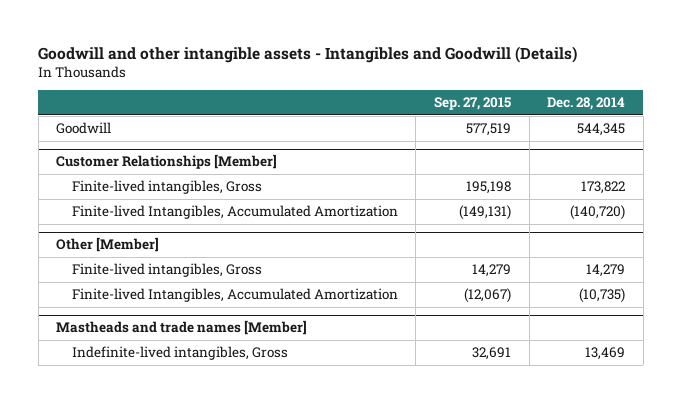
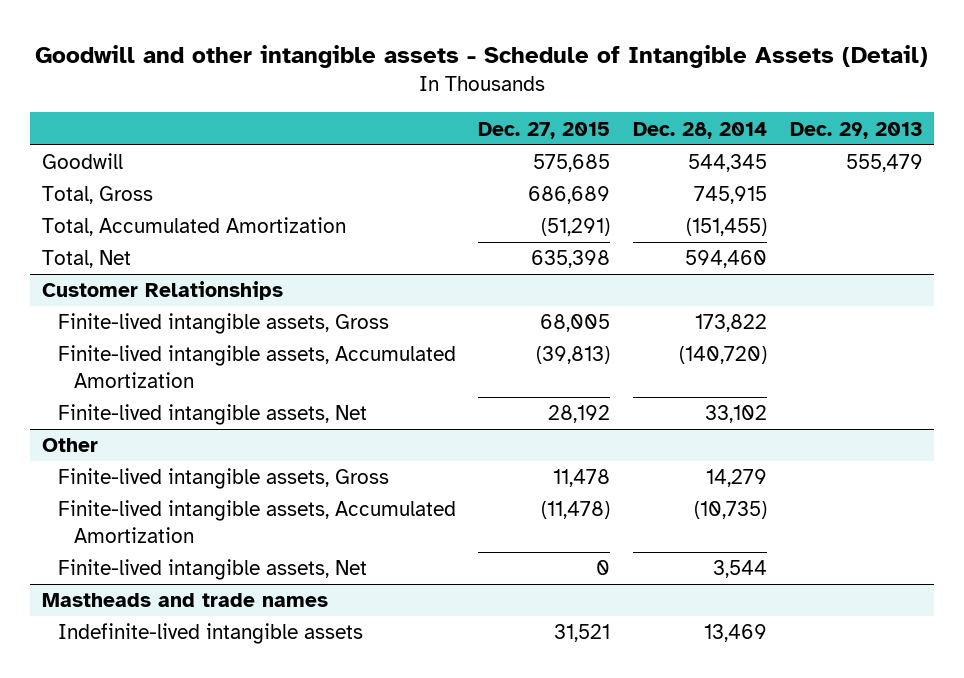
- Goodwill and other intangible assets - Intangibles and Goodwill (Details)
+ Goodwill and other intangible assets - Schedule of Intangible Assets (Detail)
- | Sep. 27, 2015 | Dec. 28, 2014
+ | Dec. 27, 2015 | Dec. 28, 2014 | Dec. 29, 2013
- Customer Relationships [Member]
- Finite-lived intangibles, Gross | 195,198 | 173,822
- Finite-lived Intangibles, Accumulated Amortization | (149,131) | (140,720)
- Other [Member]
- Finite-lived intangibles, Gross | 14,279 | 14,279
- Finite-lived Intangibles, Accumulated Amortization | (12,067) | (10,735)
- Mastheads and trade names [Member]
- Indefinite-lived intangibles, Gross | 32,691 | 13,469
+ Total, Gross | 686,689 | 745,915 |
+ Total, Accumulated Amortization | (51,291) | (151,455) |
+ Total, Net | 635,398 | 594,460 |
+ Customer Relationships
+ Finite-lived intangible assets, Gross | 68,005 | 173,822 |
+ Finite-lived intangible assets, Accumulated Amortization | (39,813) | (140,720) |
+ Finite-lived intangible assets, Net | 28,192 | 33,102 |
+ Other
+ Finite-lived intangible assets, Gross | 11,478 | 14,279 |
+ Finite-lived intangible assets, Accumulated Amortization | (11,478) | (10,735) |
+ Finite-lived intangible assets, Net | 0 | 3,544 |
+ Mastheads and trade names
+ Indefinite-lived intangible assets | 31,521 | 13,469 |

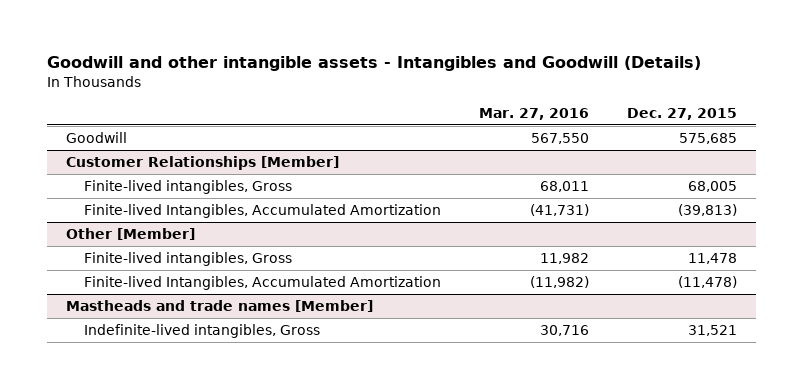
- Goodwill and other intangible assets - Schedule of Intangible Assets (Detail)
+ Goodwill and other intangible assets - Intangibles and Goodwill (Details)
- | Dec. 27, 2015 | Dec. 28, 2014 | Dec. 29, 2013
+ | Mar. 27, 2016 | Dec. 27, 2015
- Total, Gross | 686,689 | 745,915 |
- Total, Accumulated Amortization | (51,291) | (151,455) |
- Total, Net | 635,398 | 594,460 |
- Customer Relationships
- Finite-lived intangible assets, Gross | 68,005 | 173,822 |
- Finite-lived intangible assets, Accumulated Amortization | (39,813) | (140,720) |
- Finite-lived intangible assets, Net | 28,192 | 33,102 |
- Other
- Finite-lived intangible assets, Gross | 11,478 | 14,279 |
- Finite-lived intangible assets, Accumulated Amortization | (11,478) | (10,735) |
- Finite-lived intangible assets, Net | 0 | 3,544 |
- Mastheads and trade names
- Indefinite-lived intangible assets | 31,521 | 13,469 |
+ Customer Relationships [Member]
+ Finite-lived intangibles, Gross | 68,011 | 68,005
+ Finite-lived Intangibles, Accumulated Amortization | (41,731) | (39,813)
+ Other [Member]
+ Finite-lived intangibles, Gross | 11,982 | 11,478
+ Finite-lived Intangibles, Accumulated Amortization | (11,982) | (11,478)
+ Mastheads and trade names [Member]
+ Indefinite-lived intangibles, Gross | 30,716 | 31,521

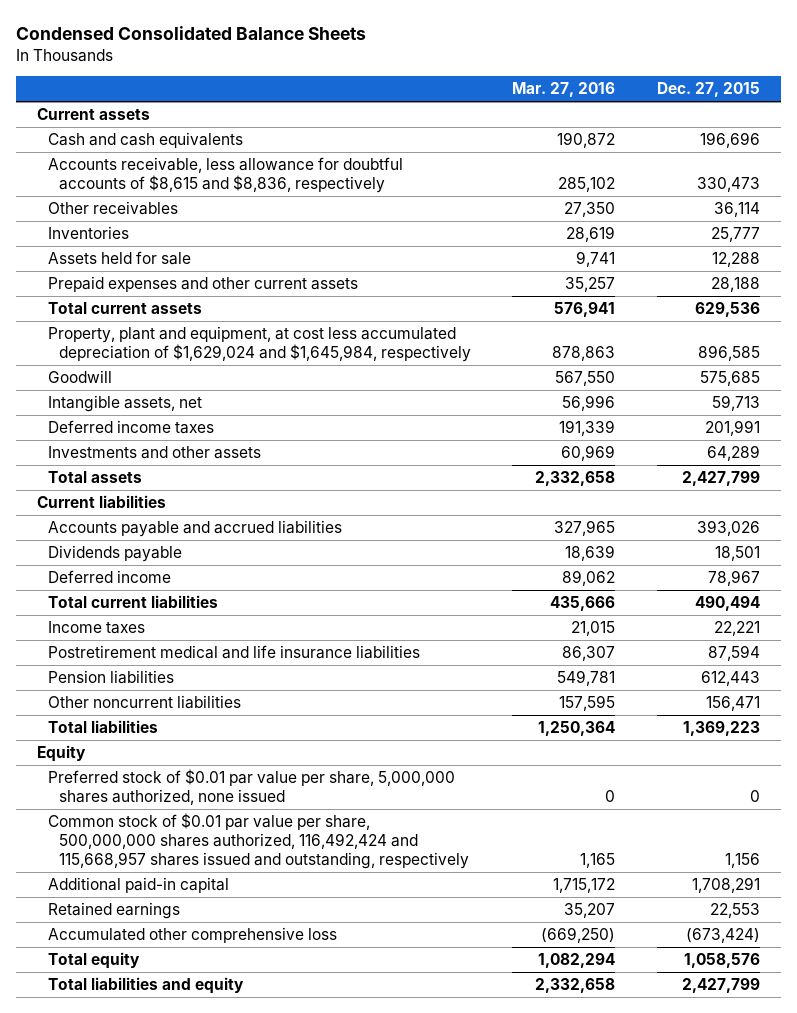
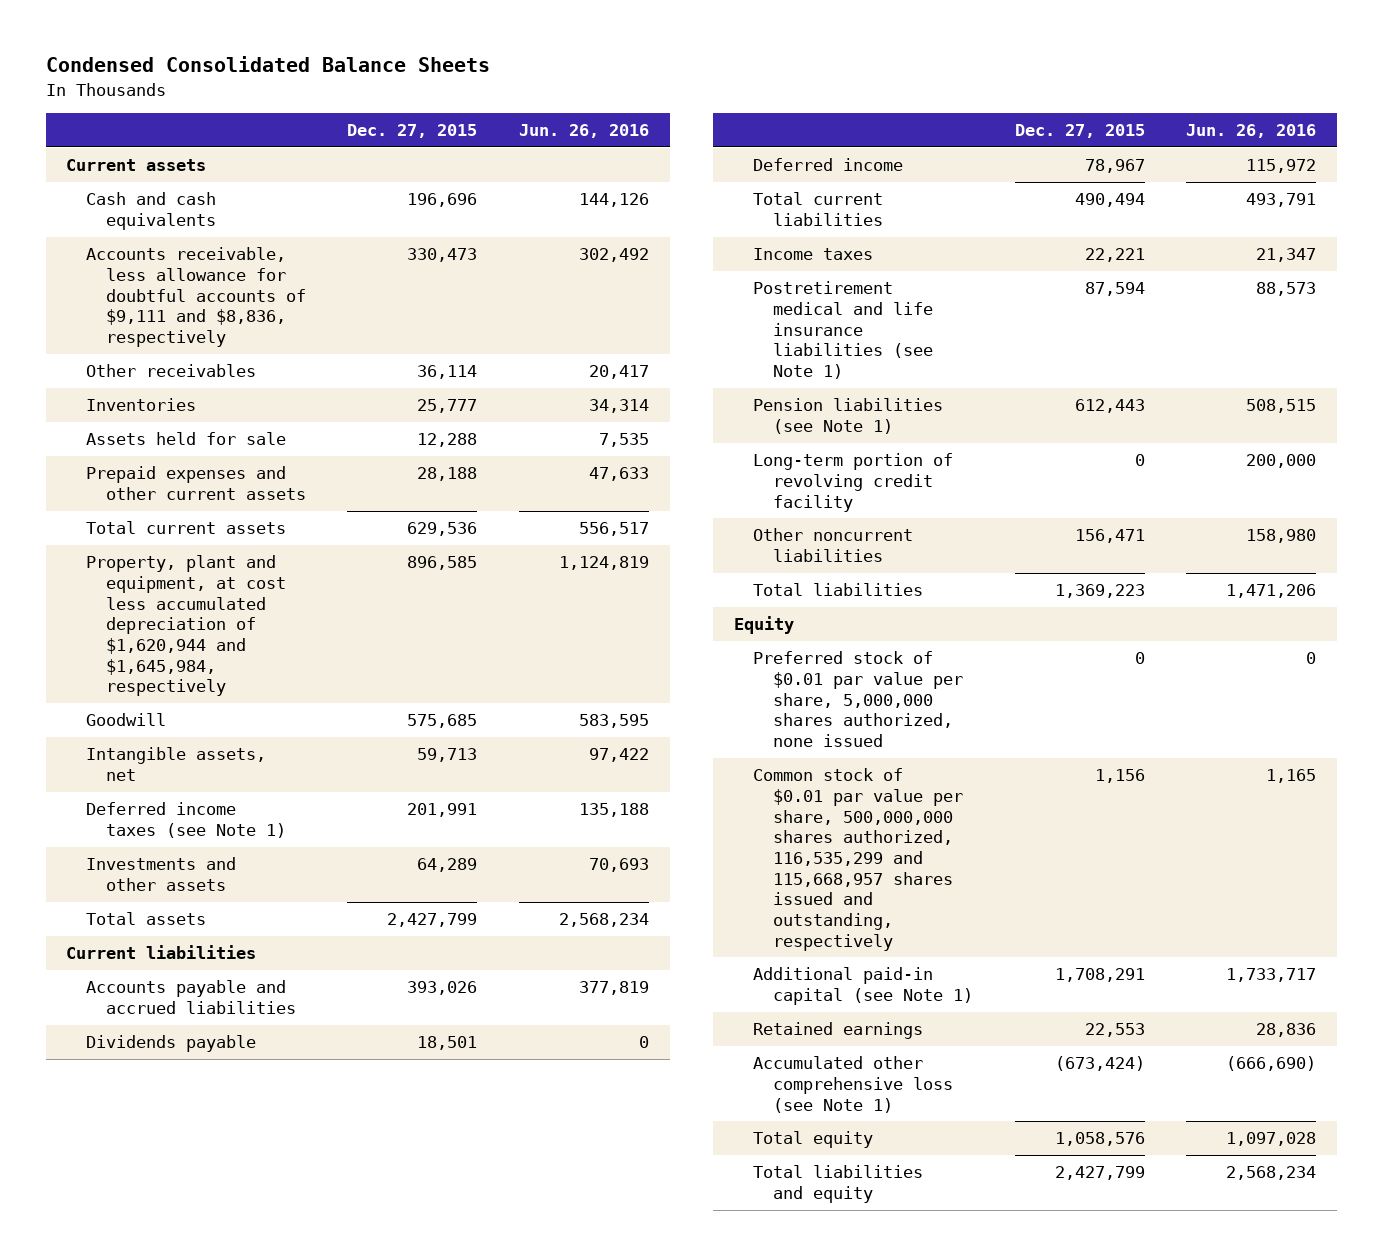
- | Mar. 27, 2016 | Dec. 27, 2015
+ | Dec. 27, 2015 | Jun. 26, 2016
- Accounts receivable, less allowance for doubtful accounts of $8,615 and $8,836, respectively | 285,102 | 330,473
+ Accounts receivable, less allowance for doubtful accounts of $9,111 and $8,836, respectively | 330,473 | 302,492
- Property, plant and equipment, at cost less accumulated depreciation of $1,629,024 and $1,645,984, respectively | 878,863 | 896,585
+ Property, plant and equipment, at cost less accumulated depreciation of $1,620,944 and $1,645,984, respectively | 896,585 | 1,124,819
- Deferred income taxes | 191,339 | 201,991
+ Deferred income taxes (see Note 1) | 201,991 | 135,188
- Postretirement medical and life insurance liabilities | 86,307 | 87,594
- Pension liabilities | 549,781 | 612,443
+ Postretirement medical and life insurance liabilities (see Note 1) | 87,594 | 88,573
+ Pension liabilities (see Note 1) | 612,443 | 508,515
+ Long-term portion of revolving credit facility | 0 | 200,000
- Common stock of $0.01 par value per share, 500,000,000 shares authorized, 116,492,424 and 115,668,957 shares issued and outstanding, respectively | 1,165 | 1,156
- Additional paid-in capital | 1,715,172 | 1,708,291
+ Common stock of $0.01 par value per share, 500,000,000 shares authorized, 116,535,299 and 115,668,957 shares issued and outstanding, respectively | 1,156 | 1,165
+ Additional paid-in capital (see Note 1) | 1,708,291 | 1,733,717
- Accumulated other comprehensive loss | (669,250) | (673,424)
+ Accumulated other comprehensive loss (see Note 1) | (673,424) | (666,690)

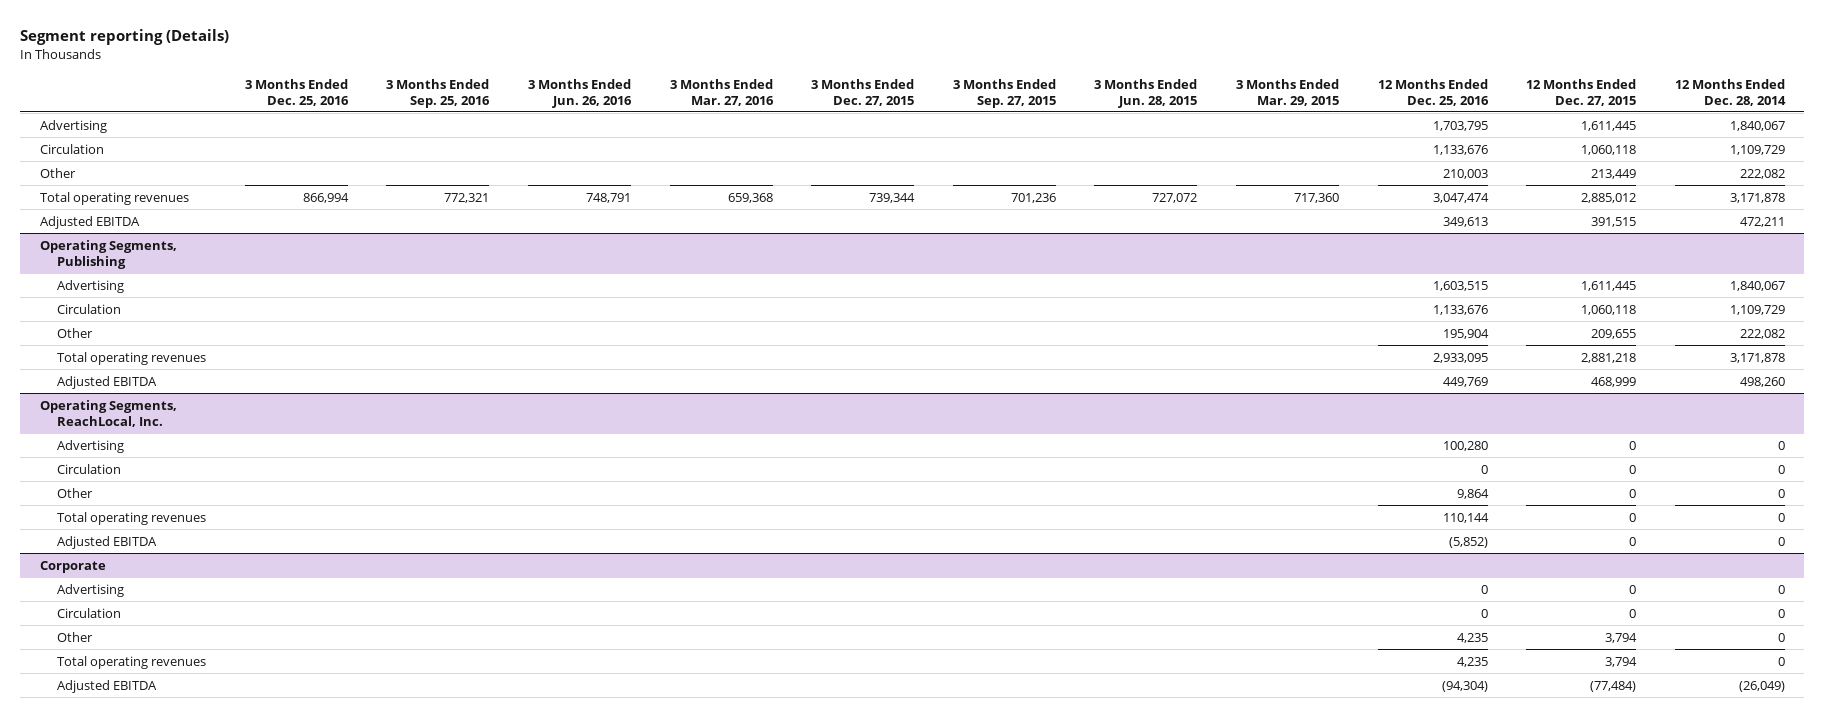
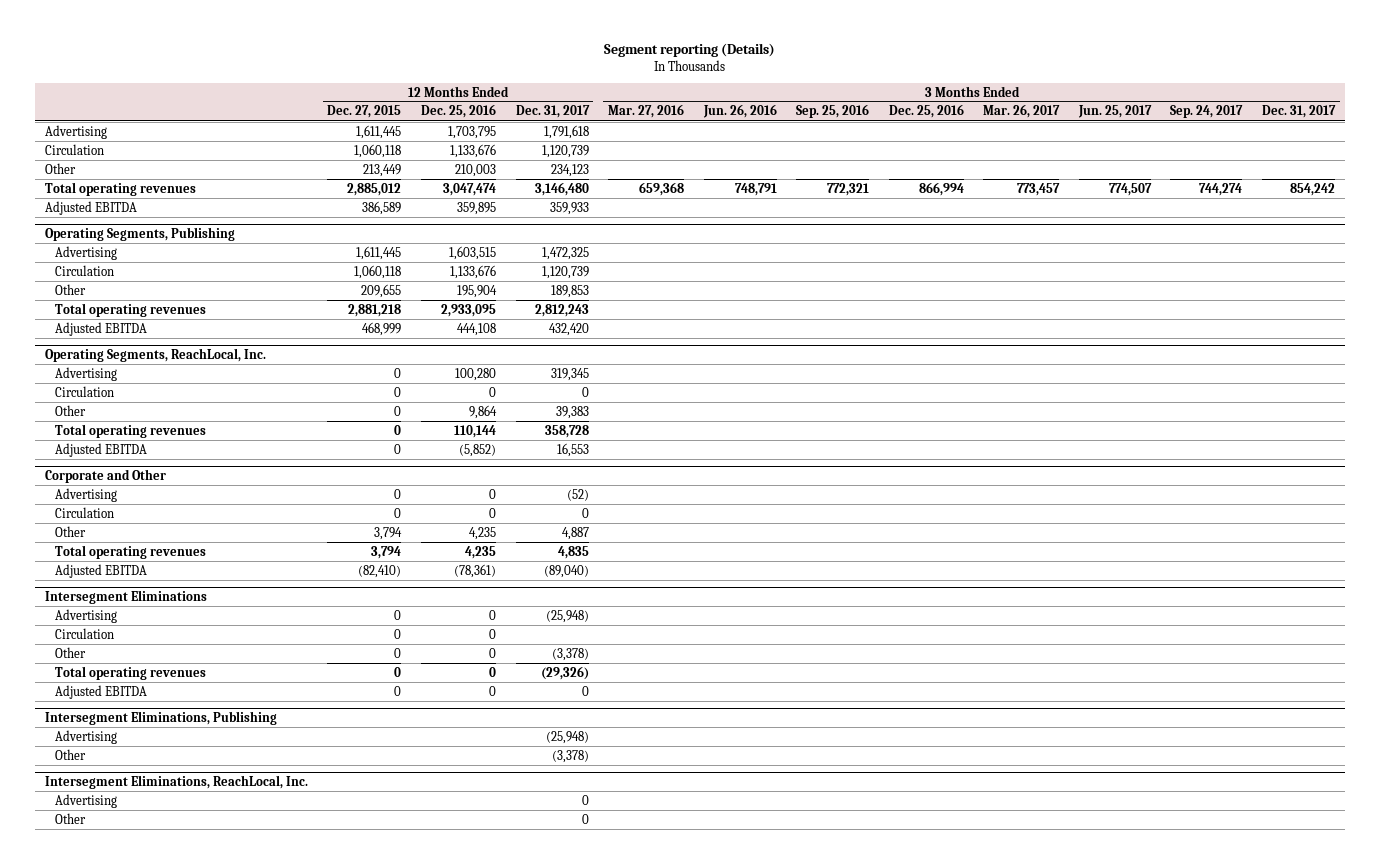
- | 3 Months Ended Dec. 25, 2016 | 3 Months Ended Sep. 25, 2016 | 3 Months Ended Jun. 26, 2016 | 3 Months Ended Mar. 27, 2016 | 3 Months Ended Dec. 27, 2015 | 3 Months Ended Sep. 27, 2015 | 3 Months Ended Jun. 28, 2015 | 3 Months Ended Mar. 29, 2015 | 12 Months Ended Dec. 25, 2016 | 12 Months Ended Dec. 27, 2015 | 12 Months Ended Dec. 28, 2014
+ | 12 Months Ended Dec. 27, 2015 | 12 Months Ended Dec. 25, 2016 | 12 Months Ended Dec. 31, 2017 | 3 Months Ended Mar. 27, 2016 | 3 Months Ended Jun. 26, 2016 | 3 Months Ended Sep. 25, 2016 | 3 Months Ended Dec. 25, 2016 | 3 Months Ended Mar. 26, 2017 | 3 Months Ended Jun. 25, 2017 | 3 Months Ended Sep. 24, 2017 | 3 Months Ended Dec. 31, 2017
- Adjusted EBITDA | | | | | | | | | 349,613 | 391,515 | 472,211
+ Adjusted EBITDA | 386,589 | 359,895 | 359,933 | | | | | | | |
@ Operating Segments, Publishing
- Adjusted EBITDA | | | | | | | | | 449,769 | 468,999 | 498,260
+ Adjusted EBITDA | 468,999 | 444,108 | 432,420 | | | | | | | |
- Corporate
+ Corporate and Other
- Adjusted EBITDA | | | | | | | | | (94,304) | (77,484) | (26,049)
+ Adjusted EBITDA | (82,410) | (78,361) | (89,040) | | | | | | | |
+ Intersegment Eliminations
+ Advertising | 0 | 0 | (25,948) | | | | | | | |
+ Circulation | 0 | 0 | | | | | | | | |
+ Other | 0 | 0 | (3,378) | | | | | | | |
+ Total operating revenues | 0 | 0 | (29,326) | | | | | | | |
+ Adjusted EBITDA | 0 | 0 | 0 | | | | | | | |
+ Intersegment Eliminations, Publishing
+ Advertising | | | (25,948) | | | | | | | |
+ Other | | | (3,378) | | | | | | | |
+ Intersegment Eliminations, ReachLocal, Inc.
+ Advertising | | | 0 | | | | | | | |
+ Other | | | 0 | | | | | | | |

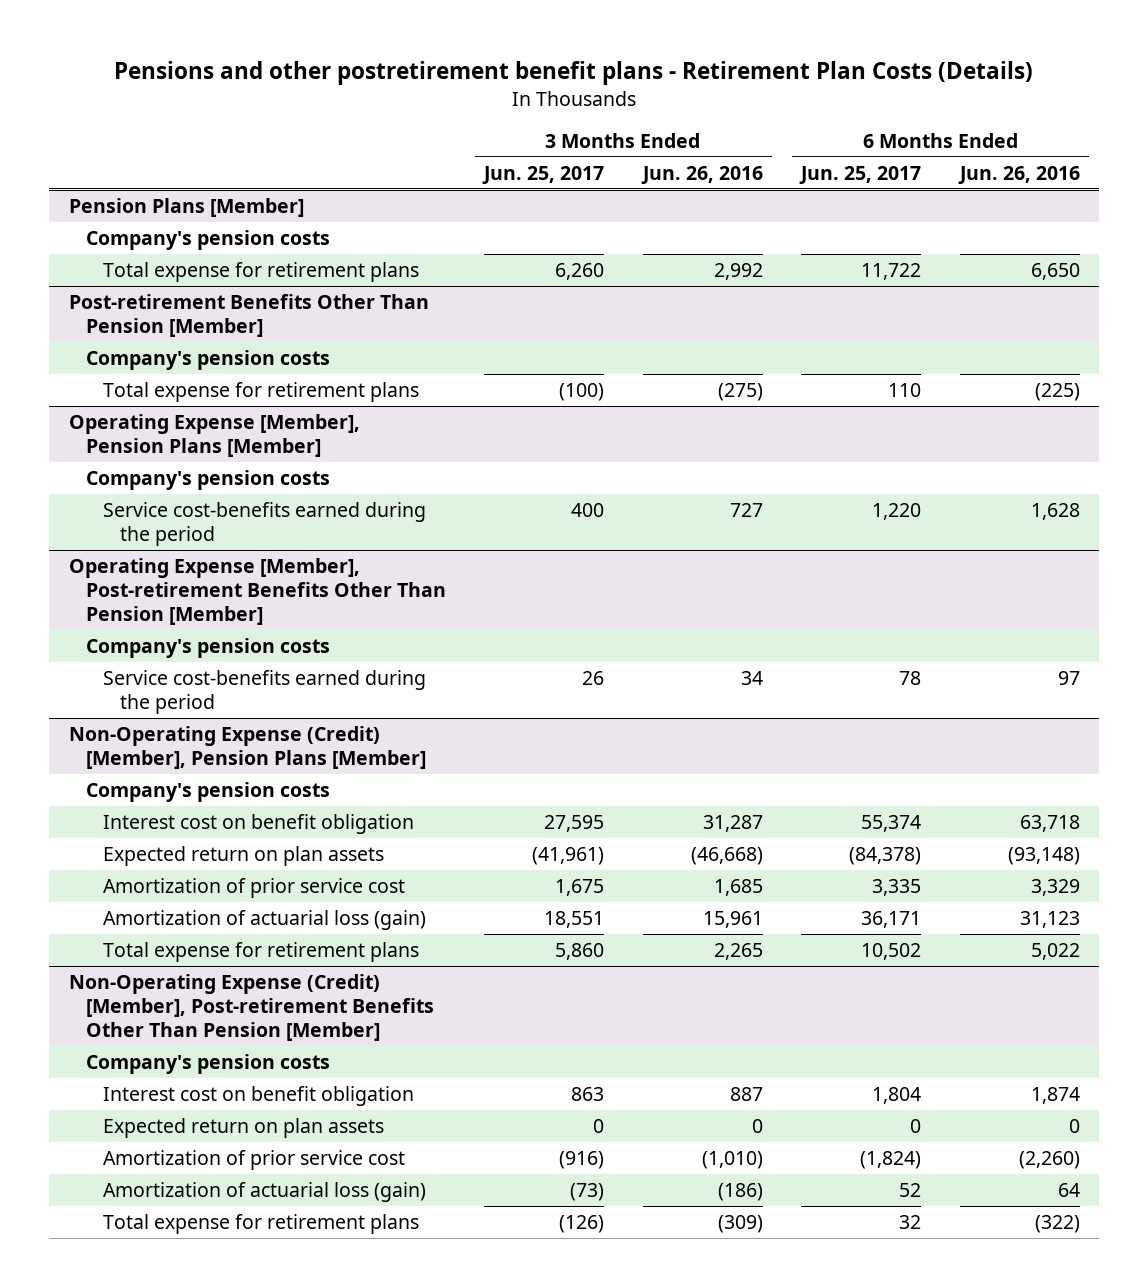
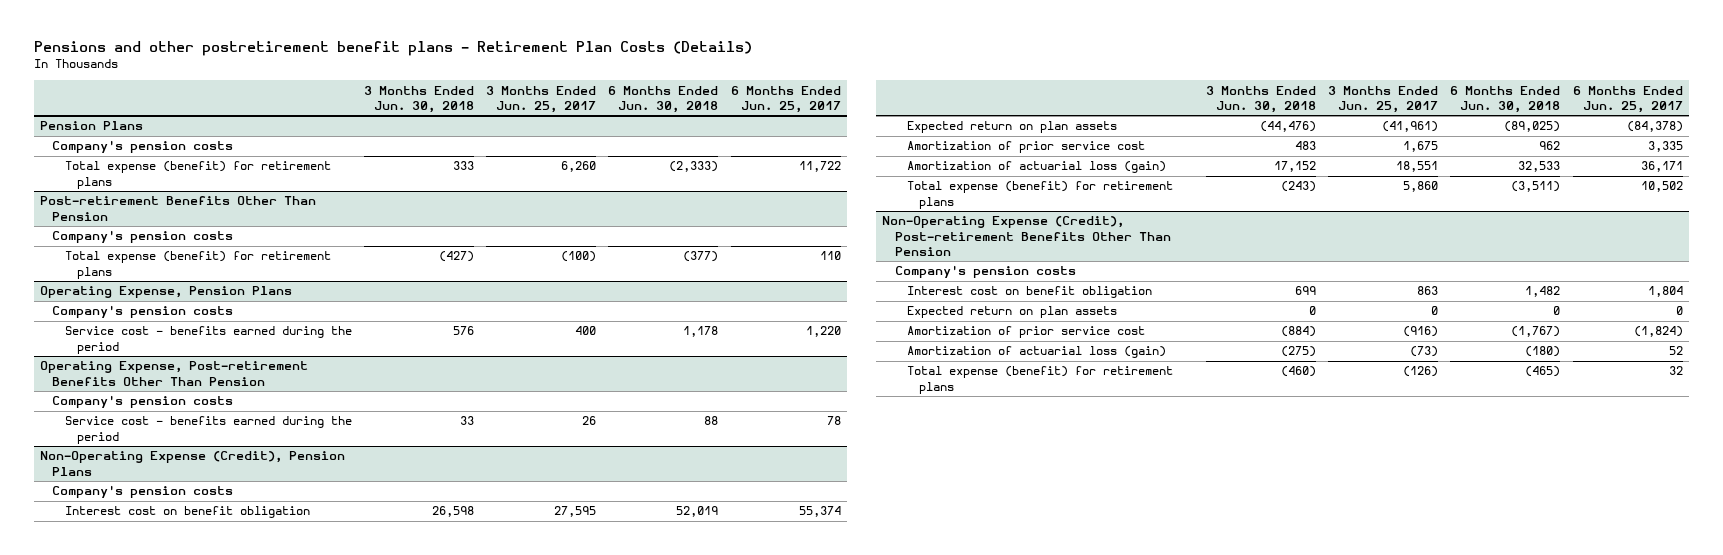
- | 3 Months Ended Jun. 25, 2017 | 3 Months Ended Jun. 26, 2016 | 6 Months Ended Jun. 25, 2017 | 6 Months Ended Jun. 26, 2016
+ | 3 Months Ended Jun. 30, 2018 | 3 Months Ended Jun. 25, 2017 | 6 Months Ended Jun. 30, 2018 | 6 Months Ended Jun. 25, 2017
- Pension Plans [Member]
+ Pension Plans
- Total expense for retirement plans | 6,260 | 2,992 | 11,722 | 6,650
- Post-retirement Benefits Other Than Pension [Member]
+ Total expense (benefit) for retirement plans | 333 | 6,260 | (2,333) | 11,722
+ Post-retirement Benefits Other Than Pension
- Total expense for retirement plans | (100) | (275) | 110 | (225)
- Operating Expense [Member], Pension Plans [Member]
+ Total expense (benefit) for retirement plans | (427) | (100) | (377) | 110
+ Operating Expense, Pension Plans
- Service cost-benefits earned during the period | 400 | 727 | 1,220 | 1,628
- Operating Expense [Member], Post-retirement Benefits Other Than Pension [Member]
+ Service cost - benefits earned during the period | 576 | 400 | 1,178 | 1,220
+ Operating Expense, Post-retirement Benefits Other Than Pension
- Service cost-benefits earned during the period | 26 | 34 | 78 | 97
- Non-Operating Expense (Credit) [Member], Pension Plans [Member]
+ Service cost - benefits earned during the period | 33 | 26 | 88 | 78
+ Non-Operating Expense (Credit), Pension Plans
- Total expense for retirement plans | 5,860 | 2,265 | 10,502 | 5,022
- Non-Operating Expense (Credit) [Member], Post-retirement Benefits Other Than Pension [Member]
+ Total expense (benefit) for retirement plans | (243) | 5,860 | (3,511) | 10,502
+ Non-Operating Expense (Credit), Post-retirement Benefits Other Than Pension
- Total expense for retirement plans | (126) | (309) | 32 | (322)
+ Total expense (benefit) for retirement plans | (460) | (126) | (465) | 32

